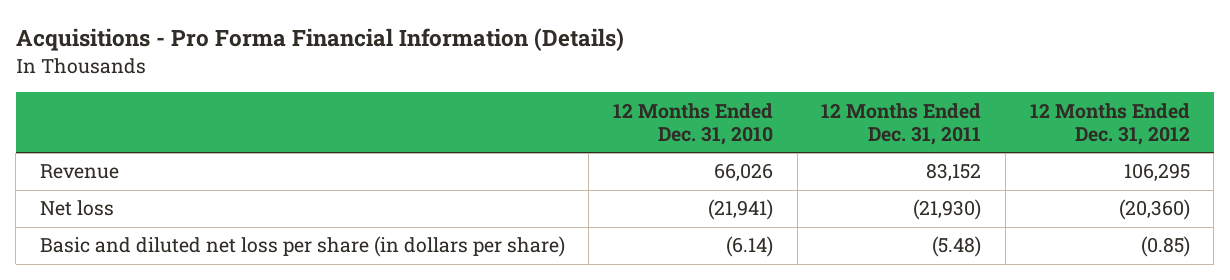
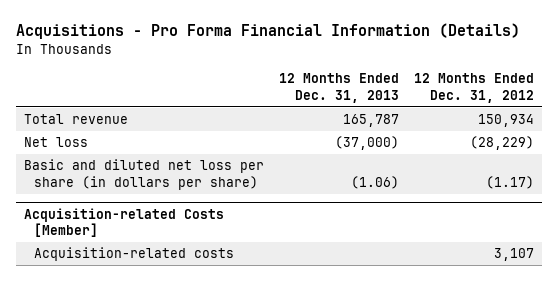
- | 12 Months Ended Dec. 31, 2010 | 12 Months Ended Dec. 31, 2011 | 12 Months Ended Dec. 31, 2012
+ | 12 Months Ended Dec. 31, 2013 | 12 Months Ended Dec. 31, 2012
- Revenue | 66,026 | 83,152 | 106,295
- Net loss | (21,941) | (21,930) | (20,360)
- Basic and diluted net loss per share (in dollars per share) | (6.14) | (5.48) | (0.85)
+ Total revenue | 165,787 | 150,934
+ Net loss | (37,000) | (28,229)
+ Basic and diluted net loss per share (in dollars per share) | (1.06) | (1.17)
+ Acquisition-related Costs [Member]
+ Acquisition-related costs | | 3,107

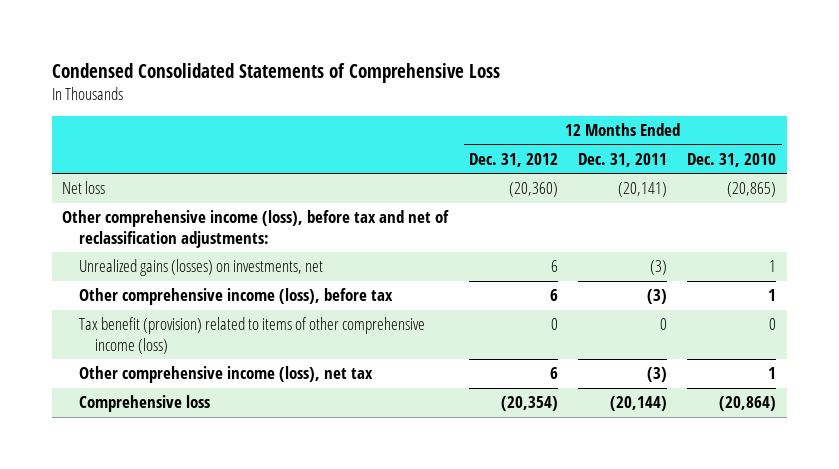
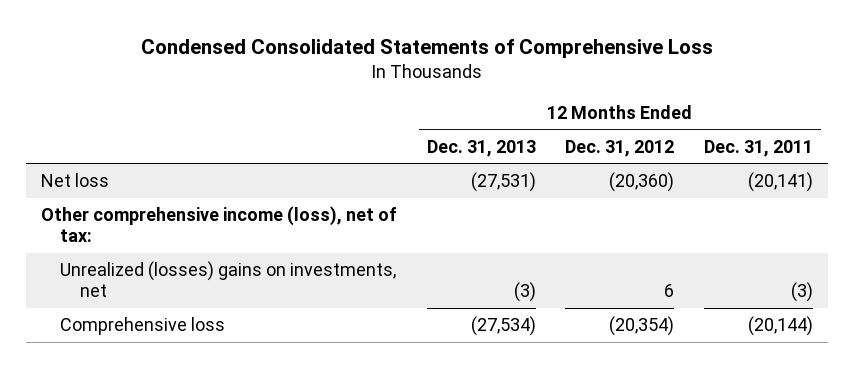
- | 12 Months Ended Dec. 31, 2012 | 12 Months Ended Dec. 31, 2011 | 12 Months Ended Dec. 31, 2010
+ | 12 Months Ended Dec. 31, 2013 | 12 Months Ended Dec. 31, 2012 | 12 Months Ended Dec. 31, 2011
- Other comprehensive income (loss), before tax and net of reclassification adjustments:
- Unrealized gains (losses) on investments, net | 6 | (3) | 1
- Other comprehensive income (loss), before tax | 6 | (3) | 1
- Tax benefit (provision) related to items of other comprehensive income (loss) | 0 | 0 | 0
- Other comprehensive income (loss), net tax | 6 | (3) | 1
+ Other comprehensive income (loss), net of tax:
+ Unrealized (losses) gains on investments, net | (3) | 6 | (3)

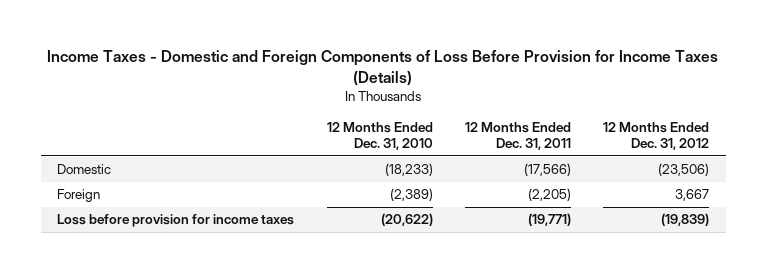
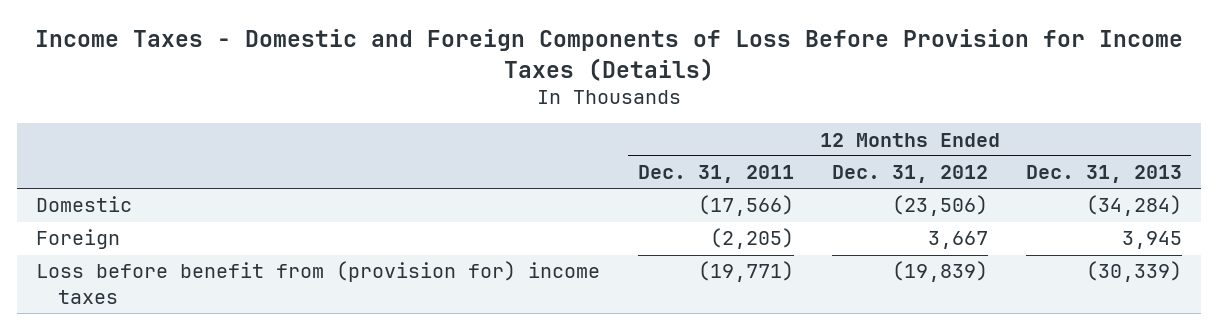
- | 12 Months Ended Dec. 31, 2010 | 12 Months Ended Dec. 31, 2011 | 12 Months Ended Dec. 31, 2012
+ | 12 Months Ended Dec. 31, 2011 | 12 Months Ended Dec. 31, 2012 | 12 Months Ended Dec. 31, 2013
- Loss before provision for income taxes | (20,622) | (19,771) | (19,839)
+ Loss before benefit from (provision for) income taxes | (19,771) | (19,839) | (30,339)

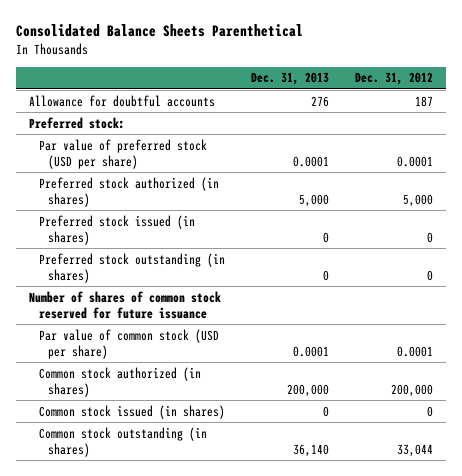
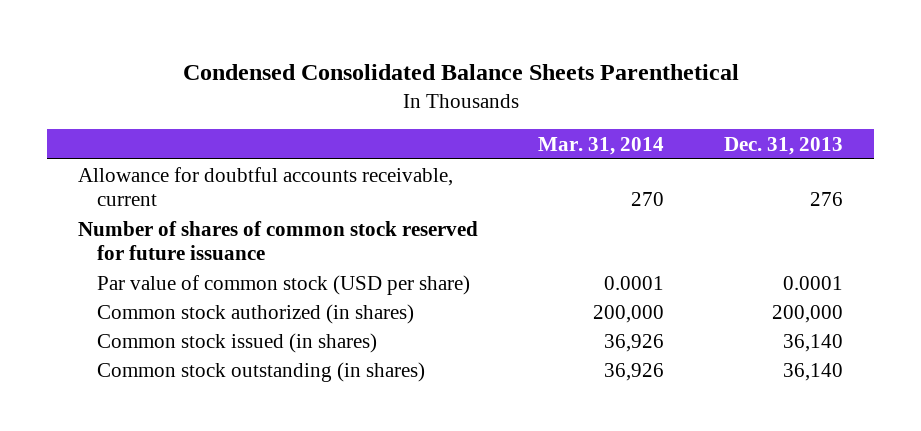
- Consolidated Balance Sheets Parenthetical
+ Condensed Consolidated Balance Sheets Parenthetical
- | Dec. 31, 2013 | Dec. 31, 2012
+ | Mar. 31, 2014 | Dec. 31, 2013
- Allowance for doubtful accounts | 276 | 187
- Preferred stock:
- Par value of preferred stock (USD per share) | 0.0001 | 0.0001
- Preferred stock authorized (in shares) | 5,000 | 5,000
- Preferred stock issued (in shares) | 0 | 0
- Preferred stock outstanding (in shares) | 0 | 0
+ Allowance for doubtful accounts receivable, current | 270 | 276
- Common stock issued (in shares) | 0 | 0
+ Common stock issued (in shares) | 36,926 | 36,140

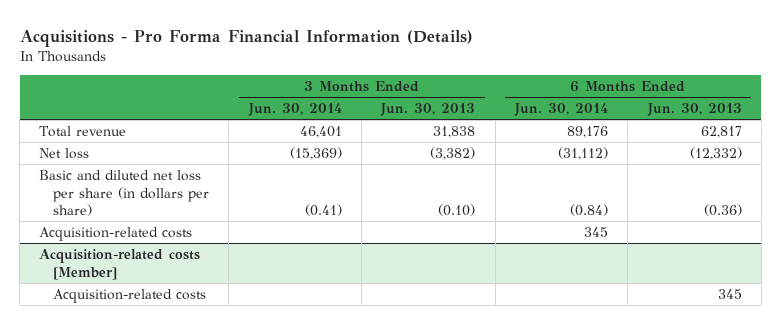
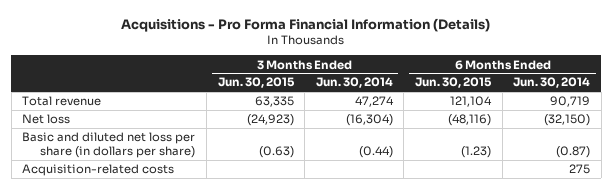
- | 3 Months Ended Jun. 30, 2014 | 3 Months Ended Jun. 30, 2013 | 6 Months Ended Jun. 30, 2014 | 6 Months Ended Jun. 30, 2013
+ | 3 Months Ended Jun. 30, 2015 | 3 Months Ended Jun. 30, 2014 | 6 Months Ended Jun. 30, 2015 | 6 Months Ended Jun. 30, 2014
- Total revenue | 46,401 | 31,838 | 89,176 | 62,817
- Net loss | (15,369) | (3,382) | (31,112) | (12,332)
- Basic and diluted net loss per share (in dollars per share) | (0.41) | (0.10) | (0.84) | (0.36)
- Acquisition-related costs | | | 345 |
- Acquisition-related costs [Member]
- Acquisition-related costs | | | | 345
+ Total revenue | 63,335 | 47,274 | 121,104 | 90,719
+ Net loss | (24,923) | (16,304) | (48,116) | (32,150)
+ Basic and diluted net loss per share (in dollars per share) | (0.63) | (0.44) | (1.23) | (0.87)
+ Acquisition-related costs | | | | 275

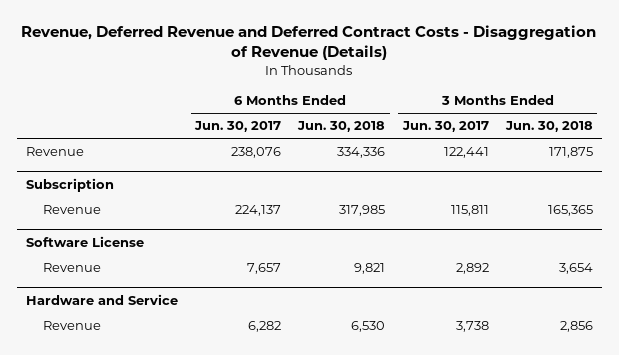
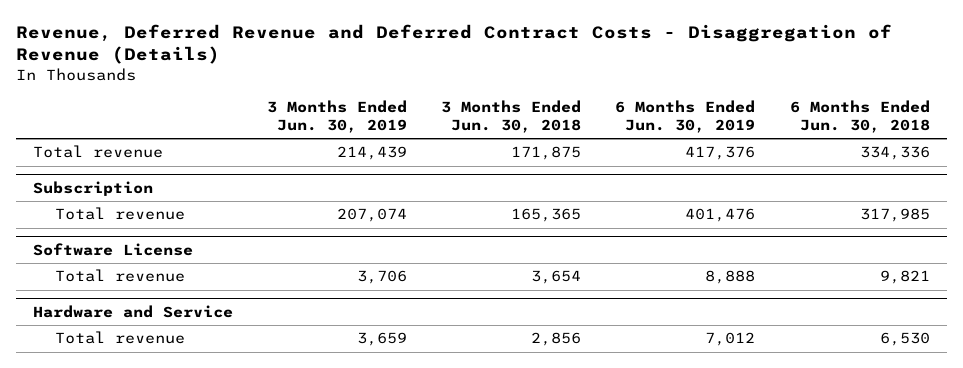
- | 6 Months Ended Jun. 30, 2017 | 6 Months Ended Jun. 30, 2018 | 3 Months Ended Jun. 30, 2017 | 3 Months Ended Jun. 30, 2018
+ | 3 Months Ended Jun. 30, 2019 | 3 Months Ended Jun. 30, 2018 | 6 Months Ended Jun. 30, 2019 | 6 Months Ended Jun. 30, 2018
- Revenue | 238,076 | 334,336 | 122,441 | 171,875
+ Total revenue | 214,439 | 171,875 | 417,376 | 334,336
@ Subscription
- Revenue | 224,137 | 317,985 | 115,811 | 165,365
+ Total revenue | 207,074 | 165,365 | 401,476 | 317,985
@ Software License
- Revenue | 7,657 | 9,821 | 2,892 | 3,654
+ Total revenue | 3,706 | 3,654 | 8,888 | 9,821
@ Hardware and Service
- Revenue | 6,282 | 6,530 | 3,738 | 2,856
+ Total revenue | 3,659 | 2,856 | 7,012 | 6,530

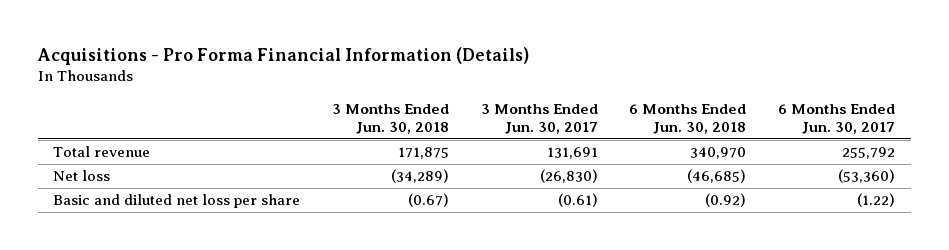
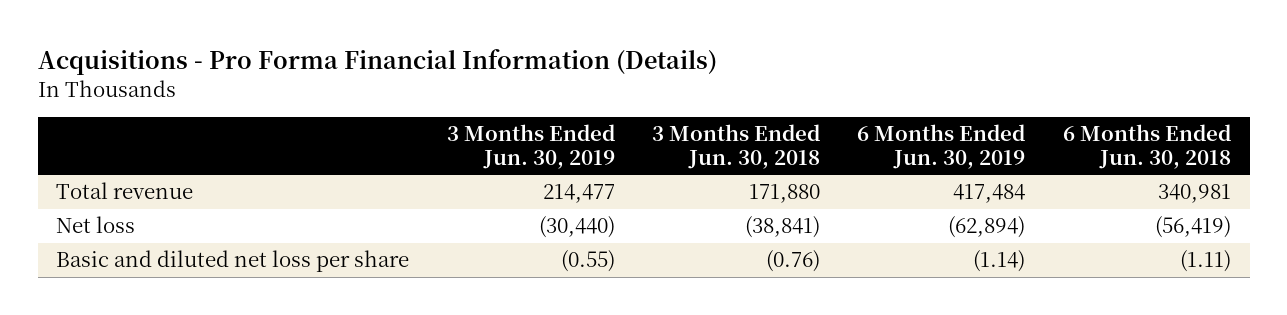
- | 3 Months Ended Jun. 30, 2018 | 3 Months Ended Jun. 30, 2017 | 6 Months Ended Jun. 30, 2018 | 6 Months Ended Jun. 30, 2017
+ | 3 Months Ended Jun. 30, 2019 | 3 Months Ended Jun. 30, 2018 | 6 Months Ended Jun. 30, 2019 | 6 Months Ended Jun. 30, 2018
- Total revenue | 171,875 | 131,691 | 340,970 | 255,792
- Net loss | (34,289) | (26,830) | (46,685) | (53,360)
- Basic and diluted net loss per share | (0.67) | (0.61) | (0.92) | (1.22)
+ Total revenue | 214,477 | 171,880 | 417,484 | 340,981
+ Net loss | (30,440) | (38,841) | (62,894) | (56,419)
+ Basic and diluted net loss per share | (0.55) | (0.76) | (1.14) | (1.11)

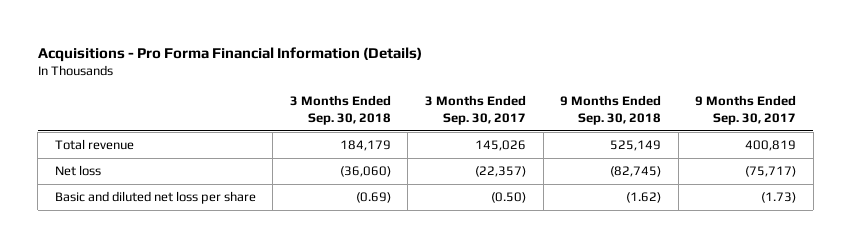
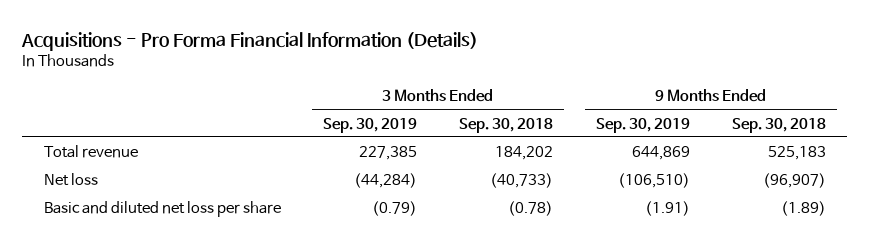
- | 3 Months Ended Sep. 30, 2018 | 3 Months Ended Sep. 30, 2017 | 9 Months Ended Sep. 30, 2018 | 9 Months Ended Sep. 30, 2017
+ | 3 Months Ended Sep. 30, 2019 | 3 Months Ended Sep. 30, 2018 | 9 Months Ended Sep. 30, 2019 | 9 Months Ended Sep. 30, 2018
- Total revenue | 184,179 | 145,026 | 525,149 | 400,819
- Net loss | (36,060) | (22,357) | (82,745) | (75,717)
- Basic and diluted net loss per share | (0.69) | (0.50) | (1.62) | (1.73)
+ Total revenue | 227,385 | 184,202 | 644,869 | 525,183
+ Net loss | (44,284) | (40,733) | (106,510) | (96,907)
+ Basic and diluted net loss per share | (0.79) | (0.78) | (1.91) | (1.89)

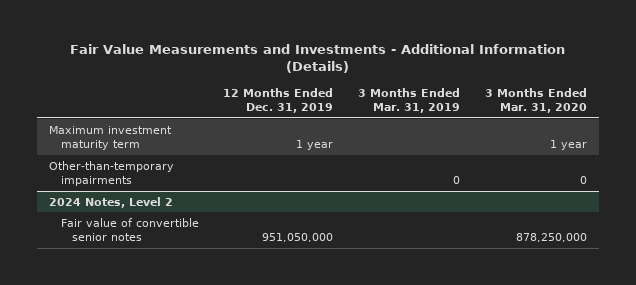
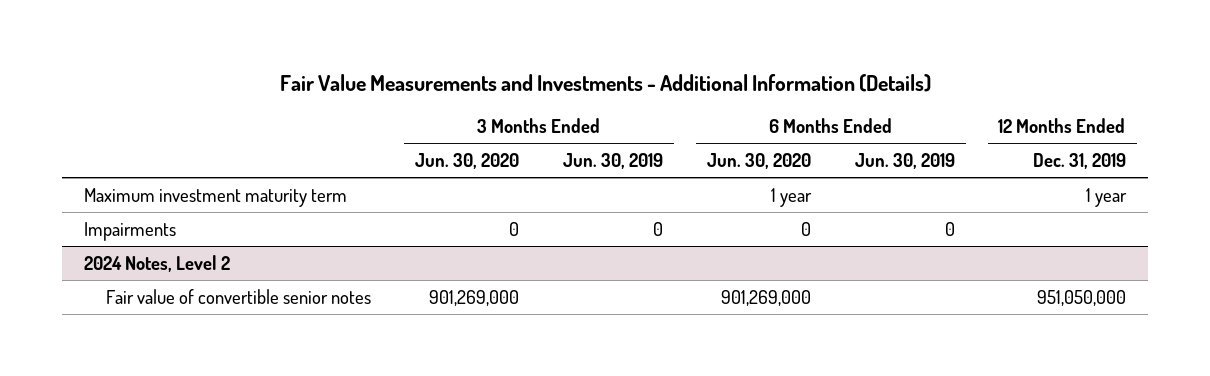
- | 12 Months Ended Dec. 31, 2019 | 3 Months Ended Mar. 31, 2019 | 3 Months Ended Mar. 31, 2020
+ | 3 Months Ended Jun. 30, 2020 | 3 Months Ended Jun. 30, 2019 | 6 Months Ended Jun. 30, 2020 | 6 Months Ended Jun. 30, 2019 | 12 Months Ended Dec. 31, 2019
- Other-than-temporary impairments | | 0 | 0
+ Impairments | 0 | 0 | 0 | 0 |

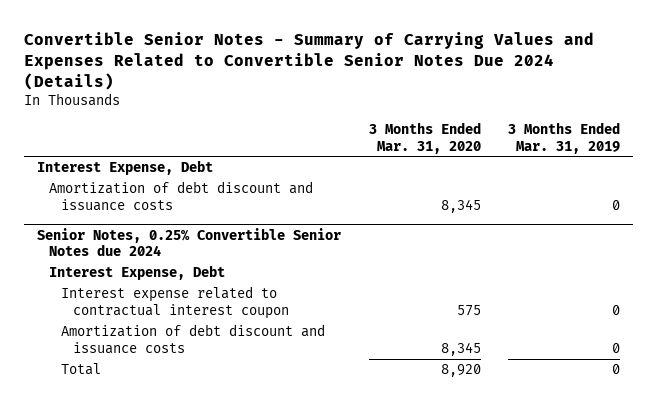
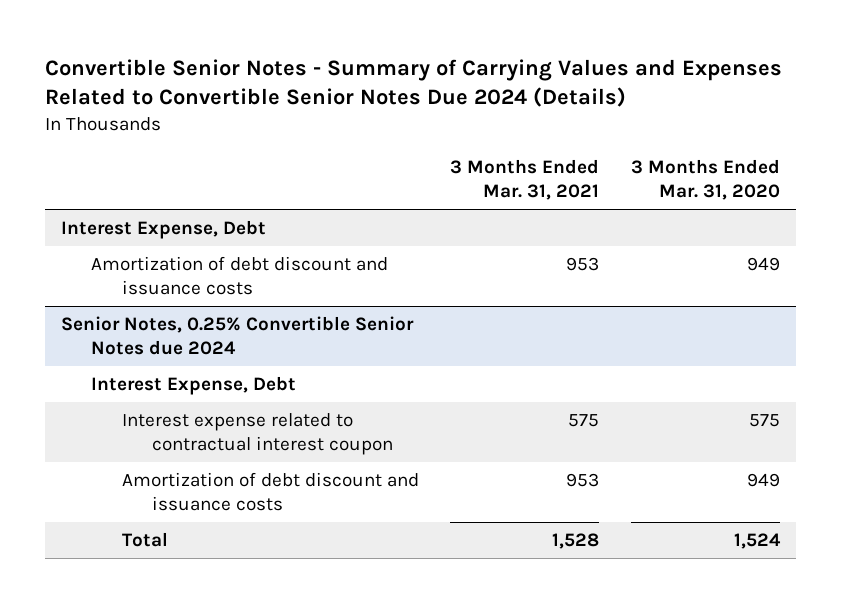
- | 3 Months Ended Mar. 31, 2020 | 3 Months Ended Mar. 31, 2019
+ | 3 Months Ended Mar. 31, 2021 | 3 Months Ended Mar. 31, 2020
- Amortization of debt discount and issuance costs | 8,345 | 0
+ Amortization of debt discount and issuance costs | 953 | 949
@ Senior Notes, 0.25% Convertible Senior Notes due 2024
- Amortization of debt discount and issuance costs | 8,345 | 0
- Total | 8,920 | 0
+ Amortization of debt discount and issuance costs | 953 | 949
+ Total | 1,528 | 1,524

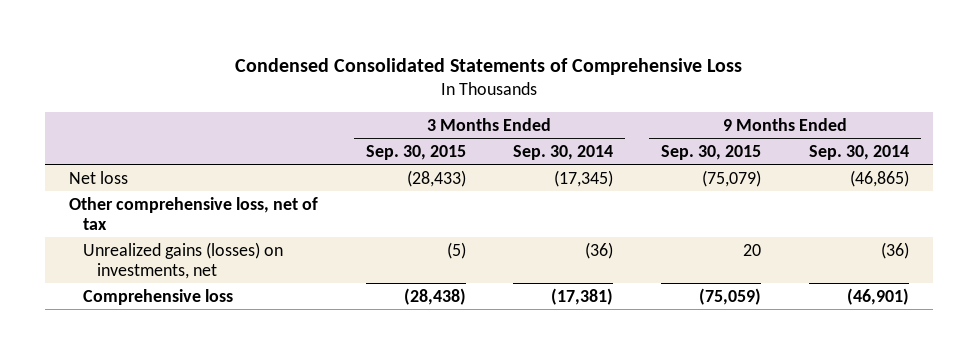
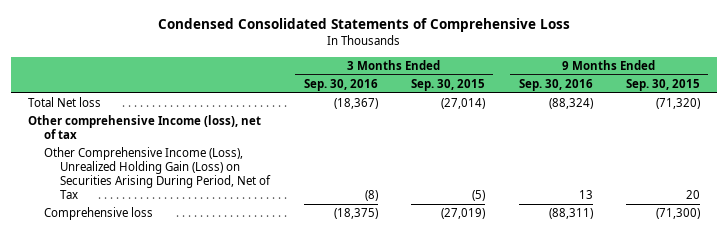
- | 3 Months Ended Sep. 30, 2015 | 3 Months Ended Sep. 30, 2014 | 9 Months Ended Sep. 30, 2015 | 9 Months Ended Sep. 30, 2014
+ | 3 Months Ended Sep. 30, 2016 | 3 Months Ended Sep. 30, 2015 | 9 Months Ended Sep. 30, 2016 | 9 Months Ended Sep. 30, 2015
- Net loss | (28,433) | (17,345) | (75,079) | (46,865)
- Other comprehensive loss, net of tax
- Unrealized gains (losses) on investments, net | (5) | (36) | 20 | (36)
- Comprehensive loss | (28,438) | (17,381) | (75,059) | (46,901)
+ Total Net loss | (18,367) | (27,014) | (88,324) | (71,320)
+ Other comprehensive Income (loss), net of tax
+ Other Comprehensive Income (Loss), Unrealized Holding Gain (Loss) on Securities Arising During Period, Net of Tax | (8) | (5) | 13 | 20
+ Comprehensive loss | (18,375) | (27,019) | (88,311) | (71,300)

